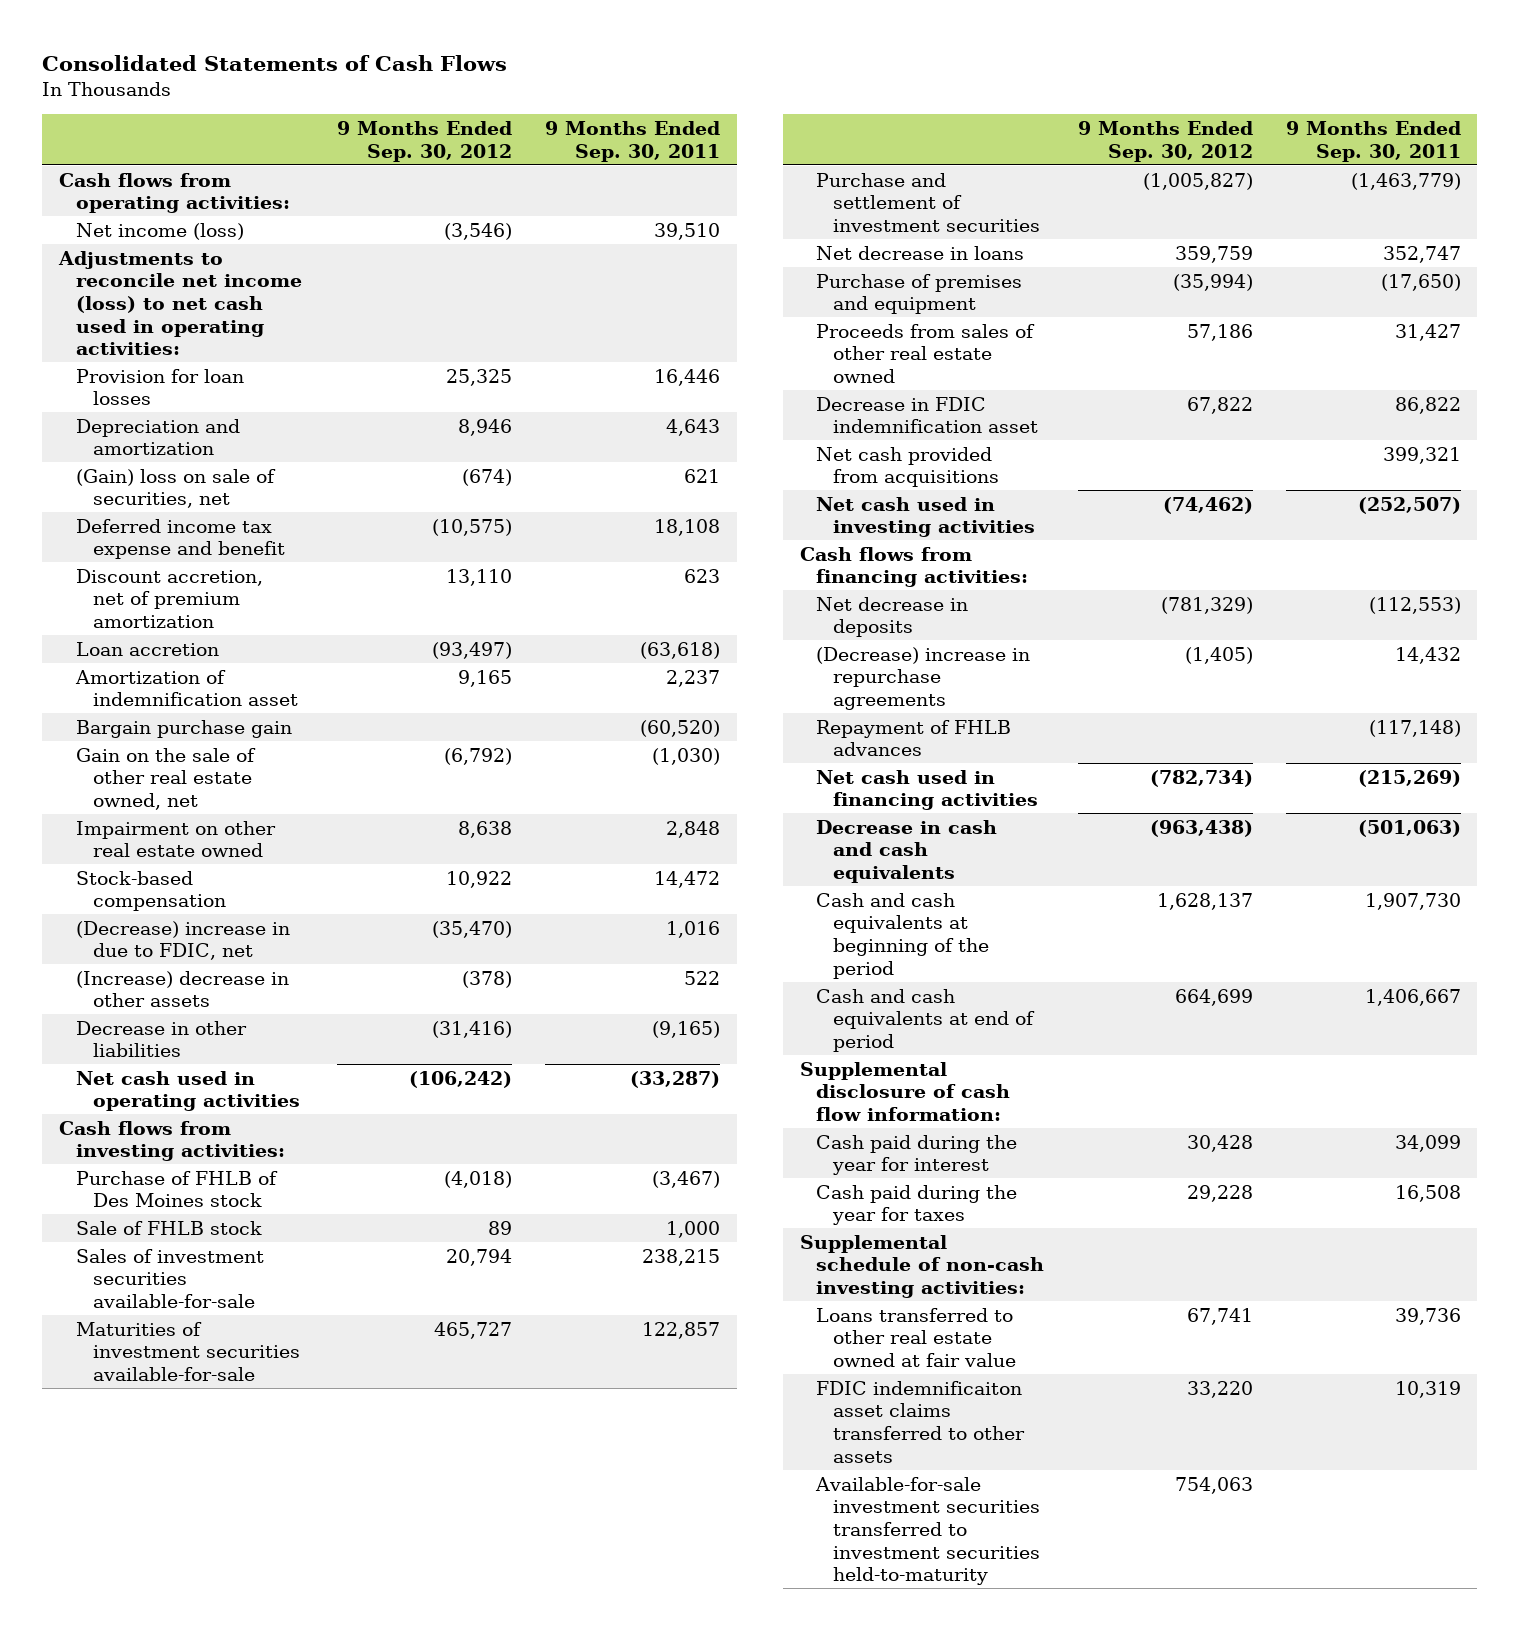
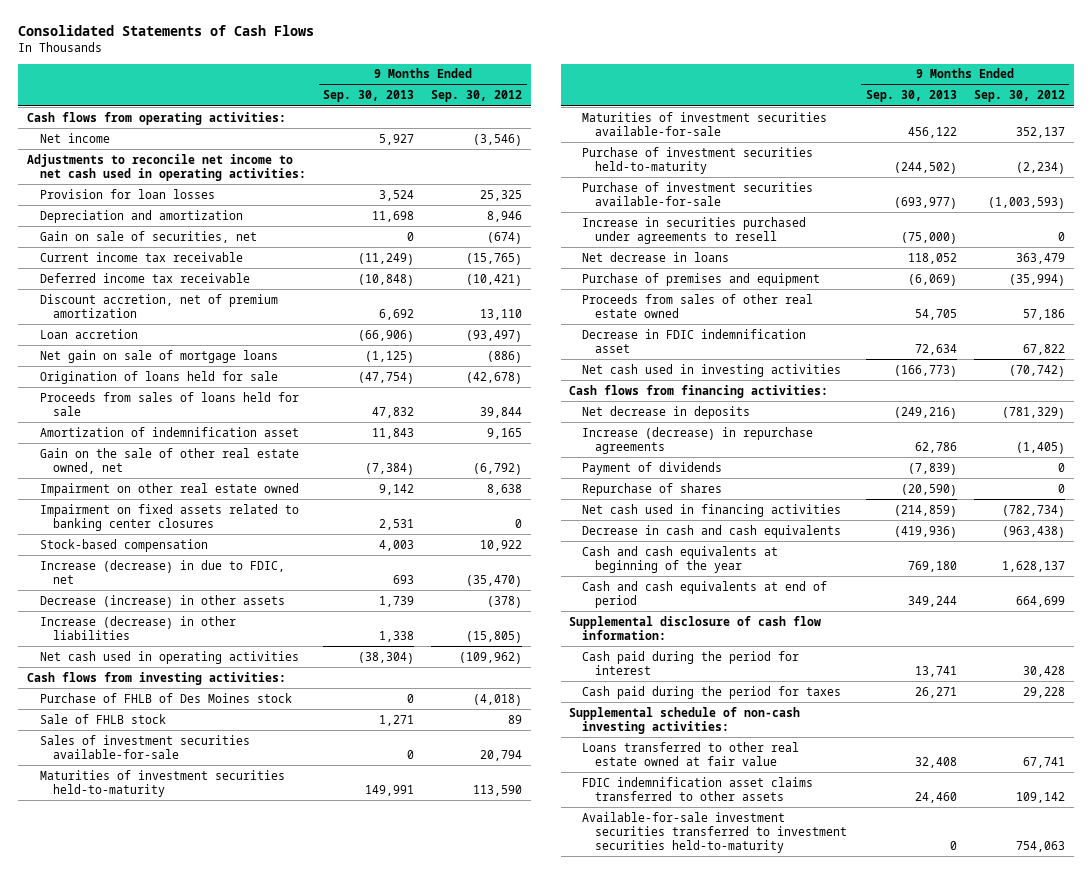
- | 9 Months Ended Sep. 30, 2012 | 9 Months Ended Sep. 30, 2011
+ | 9 Months Ended Sep. 30, 2013 | 9 Months Ended Sep. 30, 2012
- Net income (loss) | (3,546) | 39,510
- Adjustments to reconcile net income (loss) to net cash used in operating activities:
+ Net income | 5,927 | (3,546)
+ Adjustments to reconcile net income to net cash used in operating activities:
- (Gain) loss on sale of securities, net | (674) | 621
- Deferred income tax expense and benefit | (10,575) | 18,108
+ Gain on sale of securities, net | 0 | (674)
+ Current income tax receivable | (11,249) | (15,765)
+ Deferred income tax receivable | (10,848) | (10,421)
+ Net gain on sale of mortgage loans | (1,125) | (886)
+ Origination of loans held for sale | (47,754) | (42,678)
+ Proceeds from sales of loans held for sale | 47,832 | 39,844
- Bargain purchase gain | | (60,520)
+ Impairment on fixed assets related to banking center closures | 2,531 | 0
- (Decrease) increase in due to FDIC, net | (35,470) | 1,016
- (Increase) decrease in other assets | (378) | 522
- Decrease in other liabilities | (31,416) | (9,165)
- Net cash used in operating activities | (106,242) | (33,287)
+ Increase (decrease) in due to FDIC, net | 693 | (35,470)
+ Decrease (increase) in other assets | 1,739 | (378)
+ Increase (decrease) in other liabilities | 1,338 | (15,805)
+ Net cash used in operating activities | (38,304) | (109,962)
- Maturities of investment securities available-for-sale | 465,727 | 122,857
- Purchase and settlement of investment securities | (1,005,827) | (1,463,779)
- Net decrease in loans | 359,759 | 352,747
+ Maturities of investment securities held-to-maturity | 149,991 | 113,590
+ Maturities of investment securities available-for-sale | 456,122 | 352,137
+ Purchase of investment securities held-to-maturity | (244,502) | (2,234)
+ Purchase of investment securities available-for-sale | (693,977) | (1,003,593)
+ Increase in securities purchased under agreements to resell | (75,000) | 0
+ Net decrease in loans | 118,052 | 363,479
- Net cash provided from acquisitions | | 399,321
- Net cash used in investing activities | (74,462) | (252,507)
+ Net cash used in investing activities | (166,773) | (70,742)
- (Decrease) increase in repurchase agreements | (1,405) | 14,432
- Repayment of FHLB advances | | (117,148)
+ Increase (decrease) in repurchase agreements | 62,786 | (1,405)
+ Payment of dividends | (7,839) | 0
+ Repurchase of shares | (20,590) | 0
- Cash and cash equivalents at beginning of the period | 1,628,137 | 1,907,730
+ Cash and cash equivalents at beginning of the year | 769,180 | 1,628,137
- Cash paid during the year for interest | 30,428 | 34,099
- Cash paid during the year for taxes | 29,228 | 16,508
+ Cash paid during the period for interest | 13,741 | 30,428
+ Cash paid during the period for taxes | 26,271 | 29,228
- FDIC indemnificaiton asset claims transferred to other assets | 33,220 | 10,319
+ FDIC indemnification asset claims transferred to other assets | 24,460 | 109,142

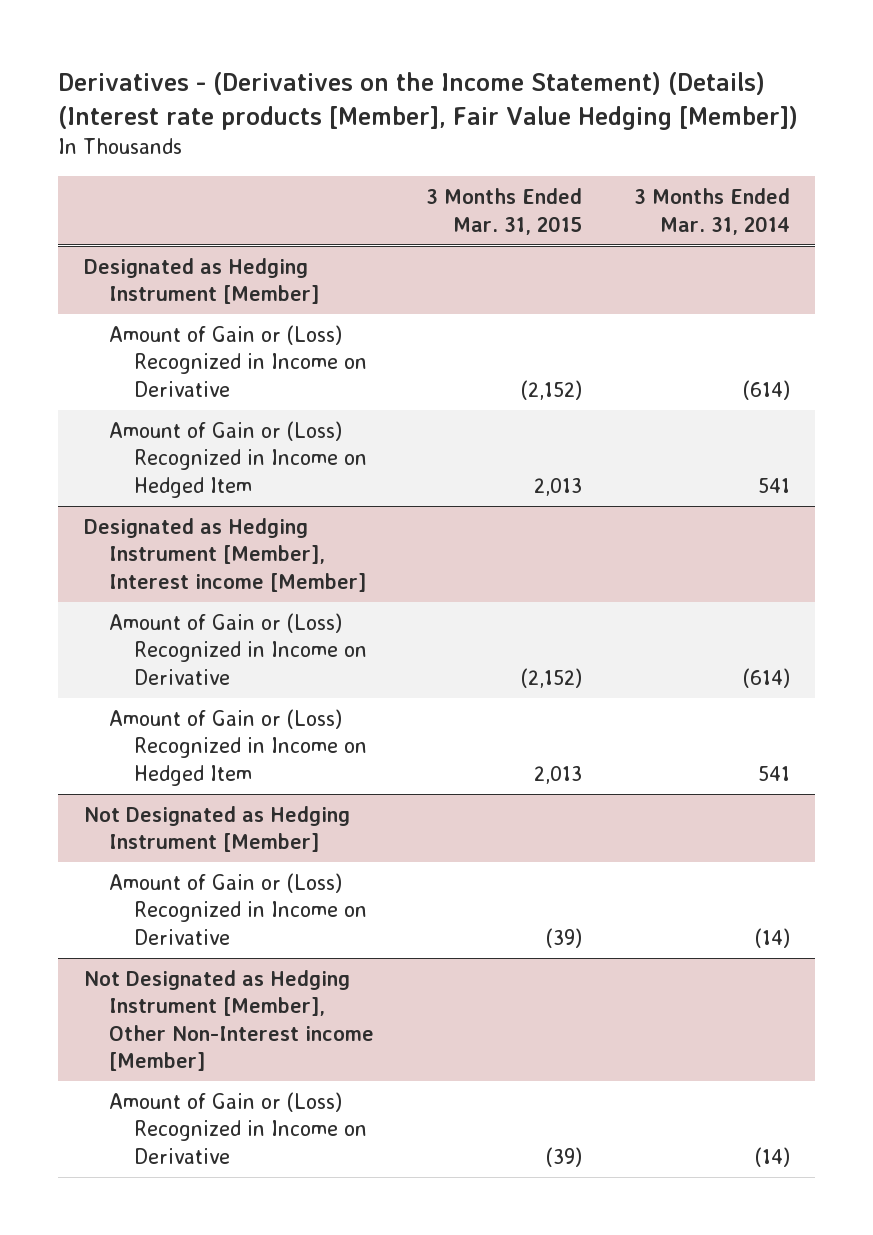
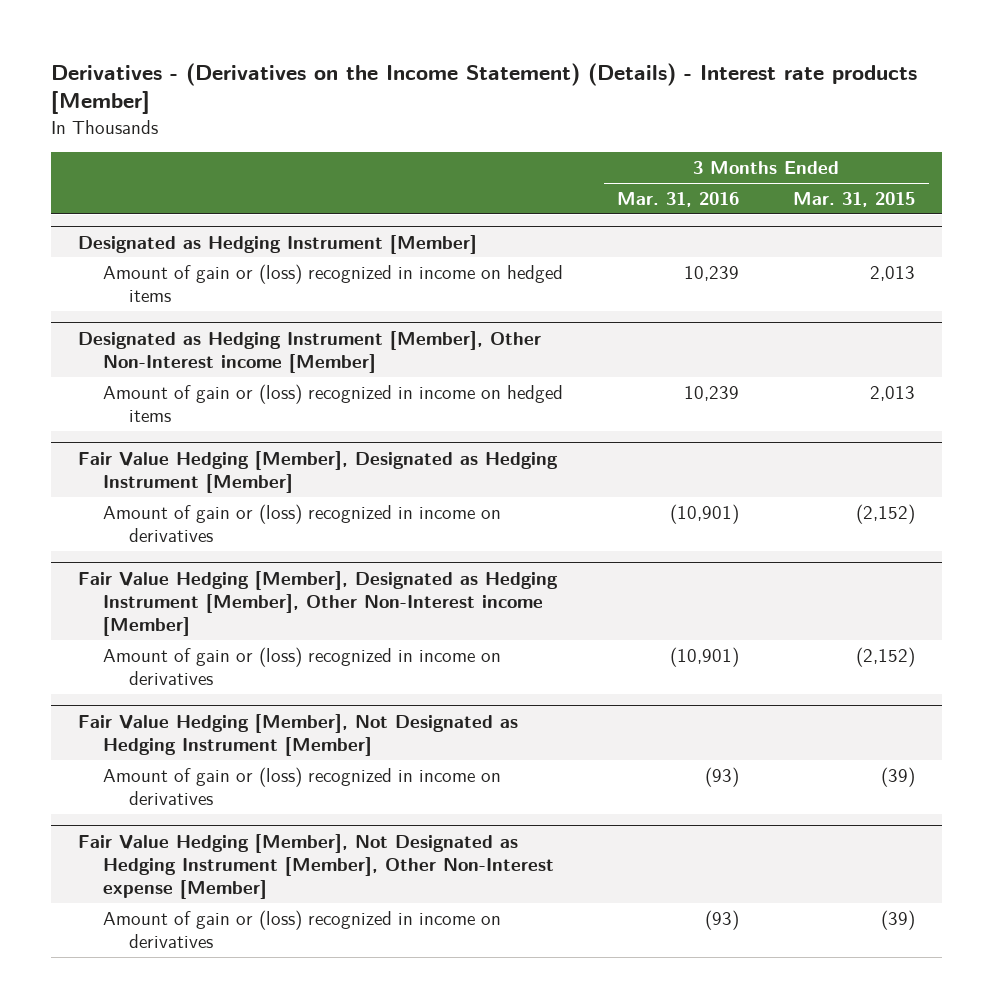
- Derivatives - (Derivatives on the Income Statement) (Details) (Interest rate products [Member], Fair Value Hedging [Member])
+ Derivatives - (Derivatives on the Income Statement) (Details) - Interest rate products [Member]
- | 3 Months Ended Mar. 31, 2015 | 3 Months Ended Mar. 31, 2014
+ | 3 Months Ended Mar. 31, 2016 | 3 Months Ended Mar. 31, 2015
@ Designated as Hedging Instrument [Member]
- Amount of Gain or (Loss) Recognized in Income on Derivative | (2,152) | (614)
- Amount of Gain or (Loss) Recognized in Income on Hedged Item | 2,013 | 541
- Designated as Hedging Instrument [Member], Interest income [Member]
- Amount of Gain or (Loss) Recognized in Income on Derivative | (2,152) | (614)
- Amount of Gain or (Loss) Recognized in Income on Hedged Item | 2,013 | 541
- Not Designated as Hedging Instrument [Member]
- Amount of Gain or (Loss) Recognized in Income on Derivative | (39) | (14)
- Not Designated as Hedging Instrument [Member], Other Non-Interest income [Member]
- Amount of Gain or (Loss) Recognized in Income on Derivative | (39) | (14)
@ Designated as Hedging Instrument [Member]
+ Amount of gain or (loss) recognized in income on hedged items | 10,239 | 2,013
+ Designated as Hedging Instrument [Member], Other Non-Interest income [Member]
+ Amount of gain or (loss) recognized in income on hedged items | 10,239 | 2,013
+ Fair Value Hedging [Member], Designated as Hedging Instrument [Member]
+ Amount of gain or (loss) recognized in income on derivatives | (10,901) | (2,152)
+ Fair Value Hedging [Member], Designated as Hedging Instrument [Member], Other Non-Interest income [Member]
+ Amount of gain or (loss) recognized in income on derivatives | (10,901) | (2,152)
+ Fair Value Hedging [Member], Not Designated as Hedging Instrument [Member]
+ Amount of gain or (loss) recognized in income on derivatives | (93) | (39)
+ Fair Value Hedging [Member], Not Designated as Hedging Instrument [Member], Other Non-Interest expense [Member]
+ Amount of gain or (loss) recognized in income on derivatives | (93) | (39)

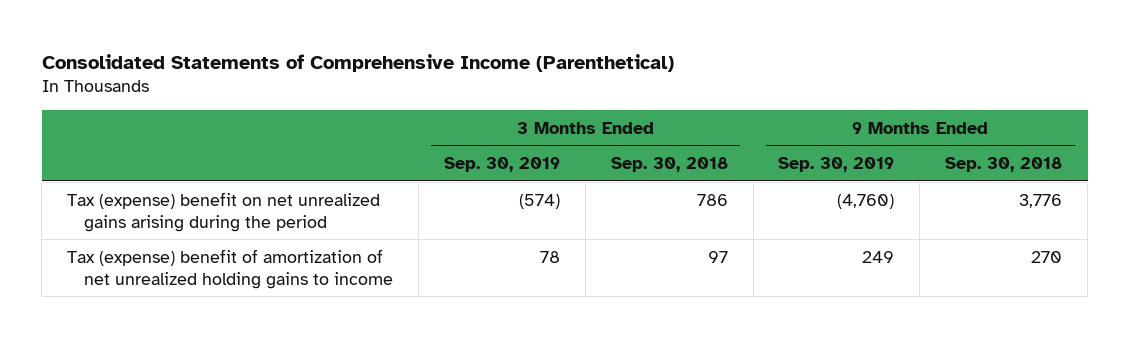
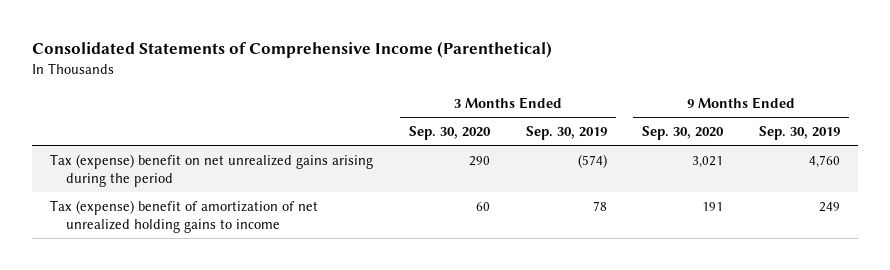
- | 3 Months Ended Sep. 30, 2019 | 3 Months Ended Sep. 30, 2018 | 9 Months Ended Sep. 30, 2019 | 9 Months Ended Sep. 30, 2018
+ | 3 Months Ended Sep. 30, 2020 | 3 Months Ended Sep. 30, 2019 | 9 Months Ended Sep. 30, 2020 | 9 Months Ended Sep. 30, 2019
- Tax (expense) benefit on net unrealized gains arising during the period | (574) | 786 | (4,760) | 3,776
+ Tax (expense) benefit on net unrealized gains arising during the period | 290 | (574) | 3,021 | 4,760

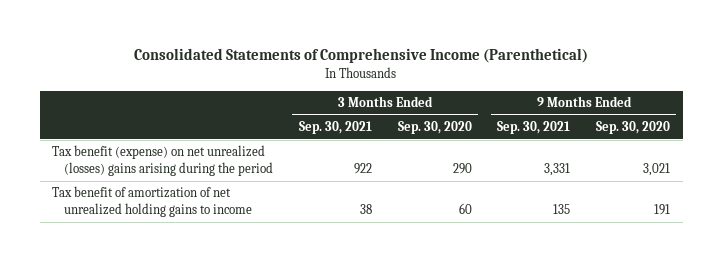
- | 3 Months Ended Sep. 30, 2020 | 3 Months Ended Sep. 30, 2019 | 9 Months Ended Sep. 30, 2020 | 9 Months Ended Sep. 30, 2019
+ | 3 Months Ended Sep. 30, 2021 | 3 Months Ended Sep. 30, 2020 | 9 Months Ended Sep. 30, 2021 | 9 Months Ended Sep. 30, 2020
- Tax (expense) benefit on net unrealized gains arising during the period | 290 | (574) | 3,021 | 4,760
- Tax (expense) benefit of amortization of net unrealized holding gains to income | 60 | 78 | 191 | 249
+ Tax benefit (expense) on net unrealized (losses) gains arising during the period | 922 | 290 | 3,331 | 3,021
+ Tax benefit of amortization of net unrealized holding gains to income | 38 | 60 | 135 | 191

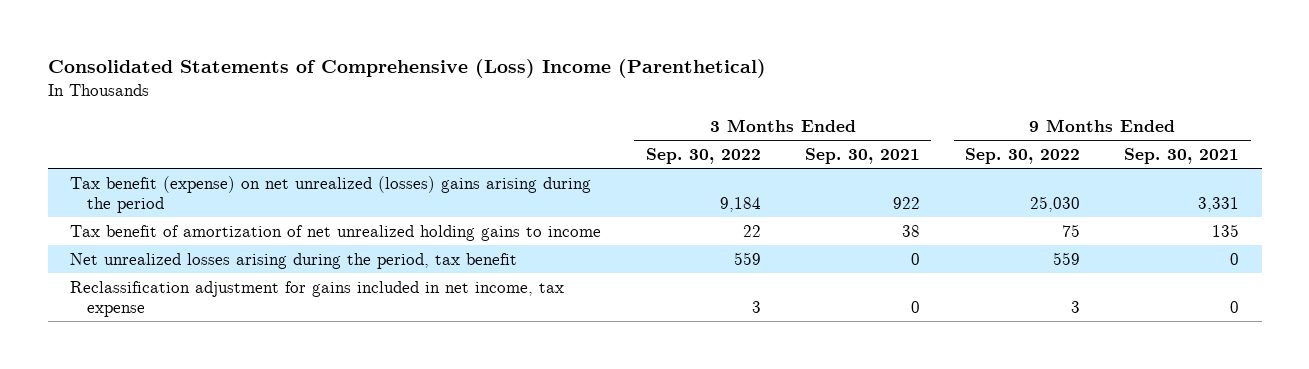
- Consolidated Statements of Comprehensive Income (Parenthetical)
+ Consolidated Statements of Comprehensive (Loss) Income (Parenthetical)
- | 3 Months Ended Sep. 30, 2021 | 3 Months Ended Sep. 30, 2020 | 9 Months Ended Sep. 30, 2021 | 9 Months Ended Sep. 30, 2020
+ | 3 Months Ended Sep. 30, 2022 | 3 Months Ended Sep. 30, 2021 | 9 Months Ended Sep. 30, 2022 | 9 Months Ended Sep. 30, 2021
+ Net unrealized losses arising during the period, tax benefit | 559 | 0 | 559 | 0
+ Reclassification adjustment for gains included in net income, tax expense | 3 | 0 | 3 | 0

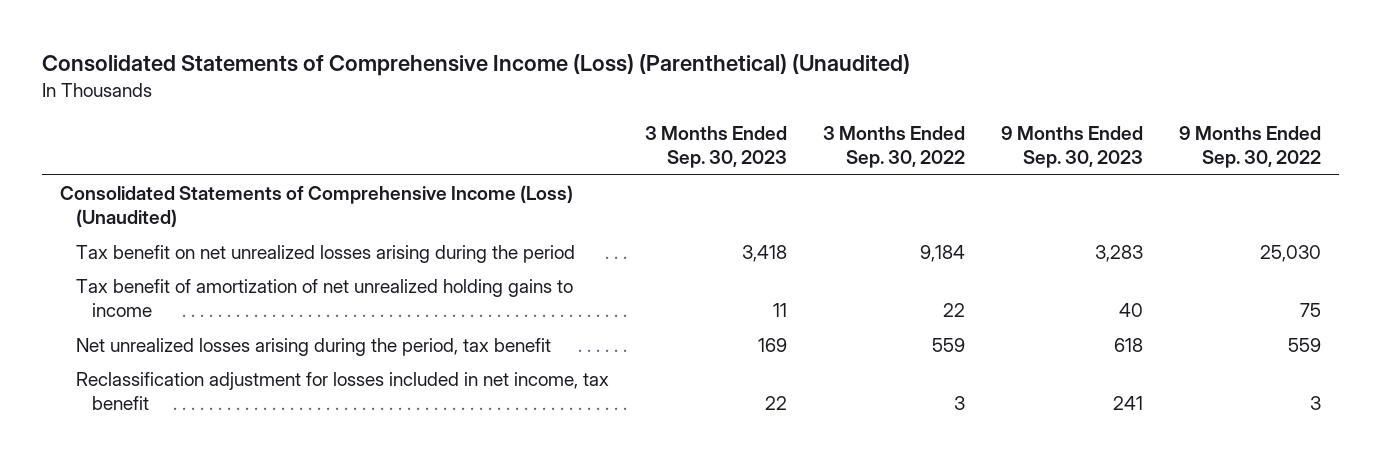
- Consolidated Statements of Comprehensive (Loss) Income (Parenthetical)
+ Consolidated Statements of Comprehensive Income (Loss) (Parenthetical) (Unaudited)
- | 3 Months Ended Sep. 30, 2022 | 3 Months Ended Sep. 30, 2021 | 9 Months Ended Sep. 30, 2022 | 9 Months Ended Sep. 30, 2021
+ | 3 Months Ended Sep. 30, 2023 | 3 Months Ended Sep. 30, 2022 | 9 Months Ended Sep. 30, 2023 | 9 Months Ended Sep. 30, 2022
- Tax benefit (expense) on net unrealized (losses) gains arising during the period | 9,184 | 922 | 25,030 | 3,331
+ Consolidated Statements of Comprehensive Income (Loss) (Unaudited)
+ Tax benefit on net unrealized losses arising during the period | 3,418 | 9,184 | 3,283 | 25,030
- Reclassification adjustment for gains included in net income, tax expense | 3 | 0 | 3 | 0
+ Reclassification adjustment for losses included in net income, tax benefit | 22 | 3 | 241 | 3

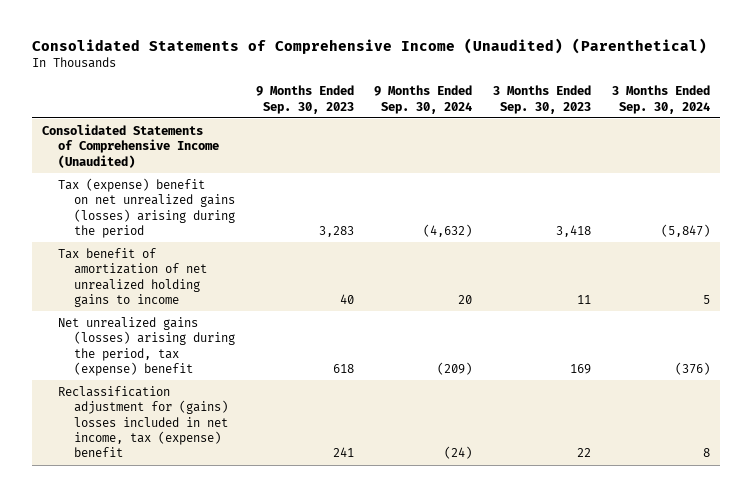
- Consolidated Statements of Comprehensive Income (Loss) (Parenthetical) (Unaudited)
+ Consolidated Statements of Comprehensive Income (Unaudited) (Parenthetical)
- | 3 Months Ended Sep. 30, 2023 | 3 Months Ended Sep. 30, 2022 | 9 Months Ended Sep. 30, 2023 | 9 Months Ended Sep. 30, 2022
+ | 9 Months Ended Sep. 30, 2023 | 9 Months Ended Sep. 30, 2024 | 3 Months Ended Sep. 30, 2023 | 3 Months Ended Sep. 30, 2024
- Consolidated Statements of Comprehensive Income (Loss) (Unaudited)
- Tax benefit on net unrealized losses arising during the period | 3,418 | 9,184 | 3,283 | 25,030
+ Consolidated Statements of Comprehensive Income (Unaudited)
+ Tax (expense) benefit on net unrealized gains (losses) arising during the period | 3,283 | (4,632) | 3,418 | (5,847)
- Net unrealized losses arising during the period, tax benefit | 169 | 559 | 618 | 559
- Reclassification adjustment for losses included in net income, tax benefit | 22 | 3 | 241 | 3
+ Net unrealized gains (losses) arising during the period, tax (expense) benefit | 618 | (209) | 169 | (376)
+ Reclassification adjustment for (gains) losses included in net income, tax (expense) benefit | 241 | (24) | 22 | 8

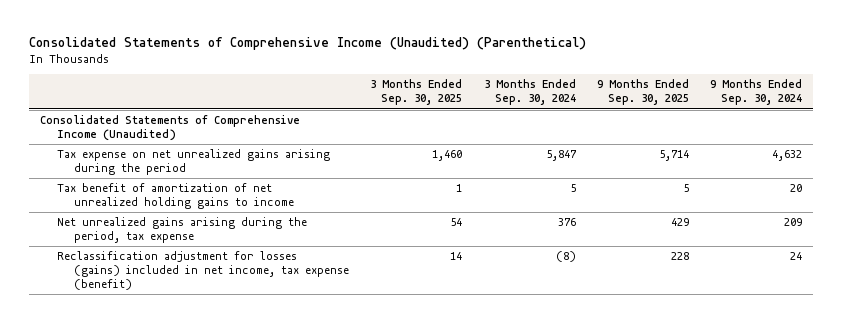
- | 9 Months Ended Sep. 30, 2023 | 9 Months Ended Sep. 30, 2024 | 3 Months Ended Sep. 30, 2023 | 3 Months Ended Sep. 30, 2024
+ | 3 Months Ended Sep. 30, 2025 | 3 Months Ended Sep. 30, 2024 | 9 Months Ended Sep. 30, 2025 | 9 Months Ended Sep. 30, 2024
- Tax (expense) benefit on net unrealized gains (losses) arising during the period | 3,283 | (4,632) | 3,418 | (5,847)
+ Tax expense on net unrealized gains arising during the period | 1,460 | 5,847 | 5,714 | 4,632
- Net unrealized gains (losses) arising during the period, tax (expense) benefit | 618 | (209) | 169 | (376)
- Reclassification adjustment for (gains) losses included in net income, tax (expense) benefit | 241 | (24) | 22 | 8
+ Net unrealized gains arising during the period, tax expense | 54 | 376 | 429 | 209
+ Reclassification adjustment for losses (gains) included in net income, tax expense (benefit) | 14 | (8) | 228 | 24

